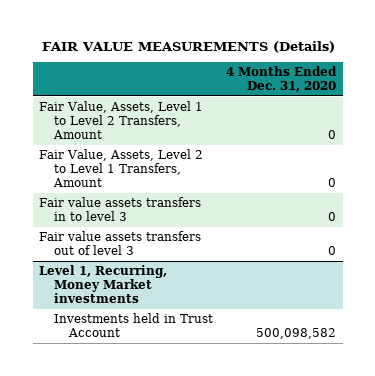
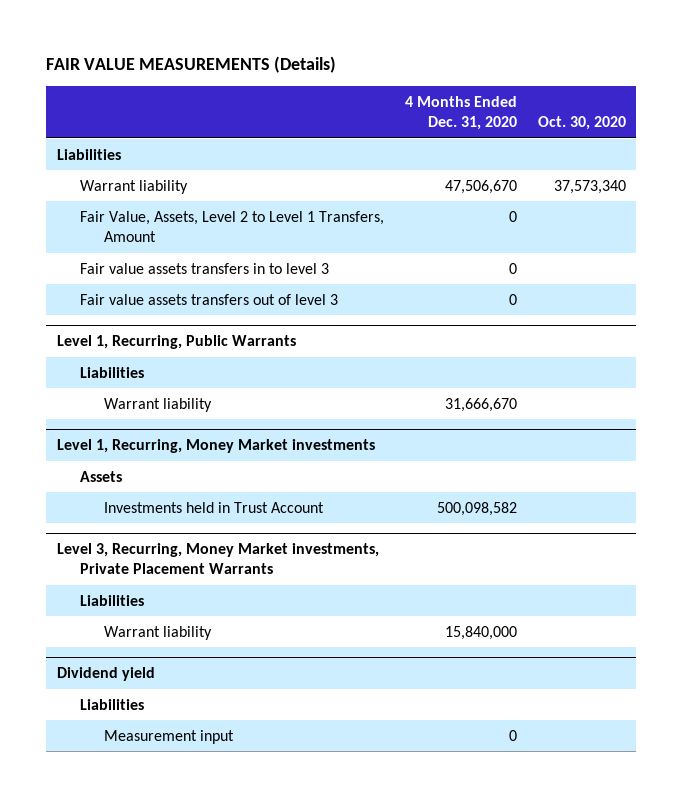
- | 4 Months Ended Dec. 31, 2020
+ | 4 Months Ended Dec. 31, 2020 | Oct. 30, 2020
- Fair Value, Assets, Level 1 to Level 2 Transfers, Amount | 0
+ Liabilities
+ Warrant liability | 47,506,670 | 37,573,340
+ Level 1, Recurring, Public Warrants
+ Liabilities
+ Warrant liability | 31,666,670 |
@ Level 1, Recurring, Money Market investments
+ Assets
+ Level 3, Recurring, Money Market investments, Private Placement Warrants
+ Liabilities
+ Warrant liability | 15,840,000 |
+ Dividend yield
+ Liabilities
+ Measurement input | 0 |

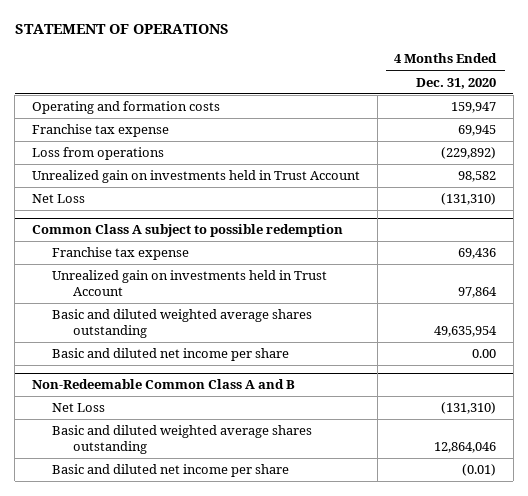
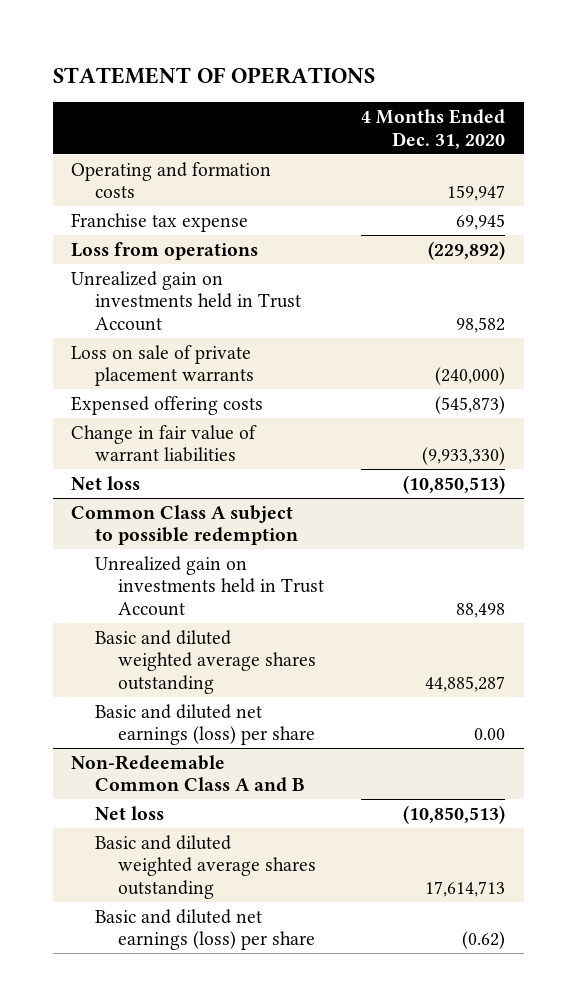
- Net Loss | (131,310)
+ Loss on sale of private placement warrants | (240,000)
+ Expensed offering costs | (545,873)
+ Change in fair value of warrant liabilities | (9,933,330)
+ Net loss | (10,850,513)
@ Common Class A subject to possible redemption
- Franchise tax expense | 69,436
- Unrealized gain on investments held in Trust Account | 97,864
- Basic and diluted weighted average shares outstanding | 49,635,954
- Basic and diluted net income per share | 0.00
+ Unrealized gain on investments held in Trust Account | 88,498
+ Basic and diluted weighted average shares outstanding | 44,885,287
+ Basic and diluted net earnings (loss) per share | 0.00
@ Non-Redeemable Common Class A and B
- Net Loss | (131,310)
- Basic and diluted weighted average shares outstanding | 12,864,046
- Basic and diluted net income per share | (0.01)
+ Net loss | (10,850,513)
+ Basic and diluted weighted average shares outstanding | 17,614,713
+ Basic and diluted net earnings (loss) per share | (0.62)

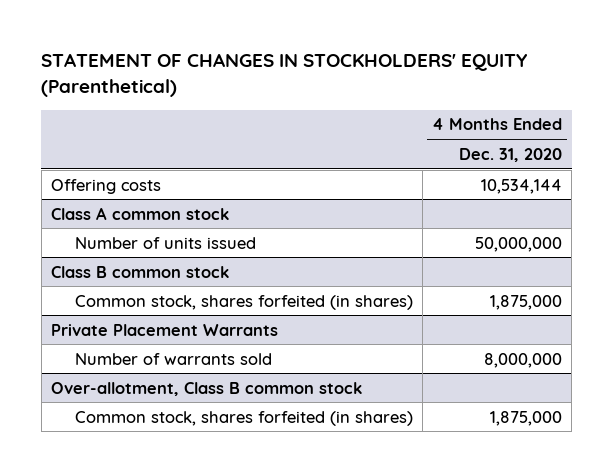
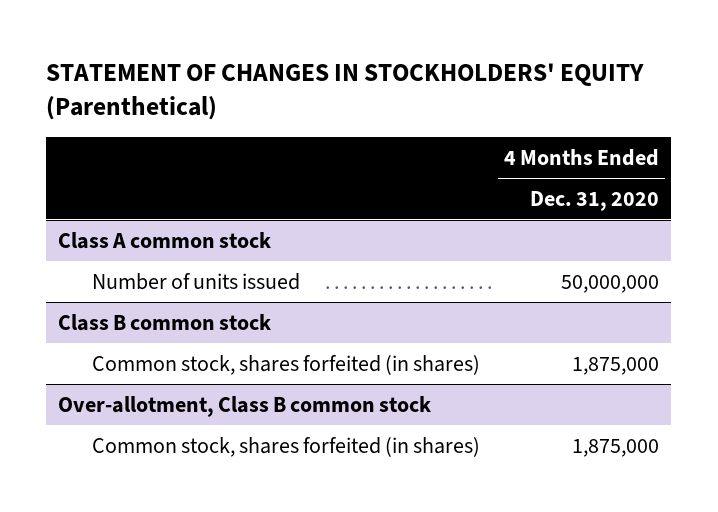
- Offering costs | 10,534,144
- Private Placement Warrants
- Number of warrants sold | 8,000,000

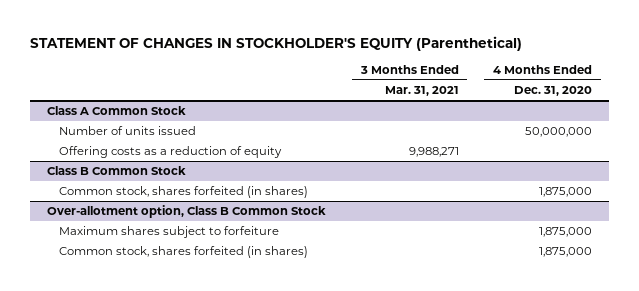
- STATEMENT OF CHANGES IN STOCKHOLDERS' EQUITY (Parenthetical)
+ STATEMENT OF CHANGES IN STOCKHOLDER'S EQUITY (Parenthetical)
- | 4 Months Ended Dec. 31, 2020
+ | 3 Months Ended Mar. 31, 2021 | 4 Months Ended Dec. 31, 2020
- Class A common stock
+ Class A Common Stock
- Class B common stock
+ Offering costs as a reduction of equity | 9,988,271 |
+ Class B Common Stock
- Over-allotment, Class B common stock
+ Over-allotment option, Class B Common Stock
+ Maximum shares subject to forfeiture | | 1,875,000

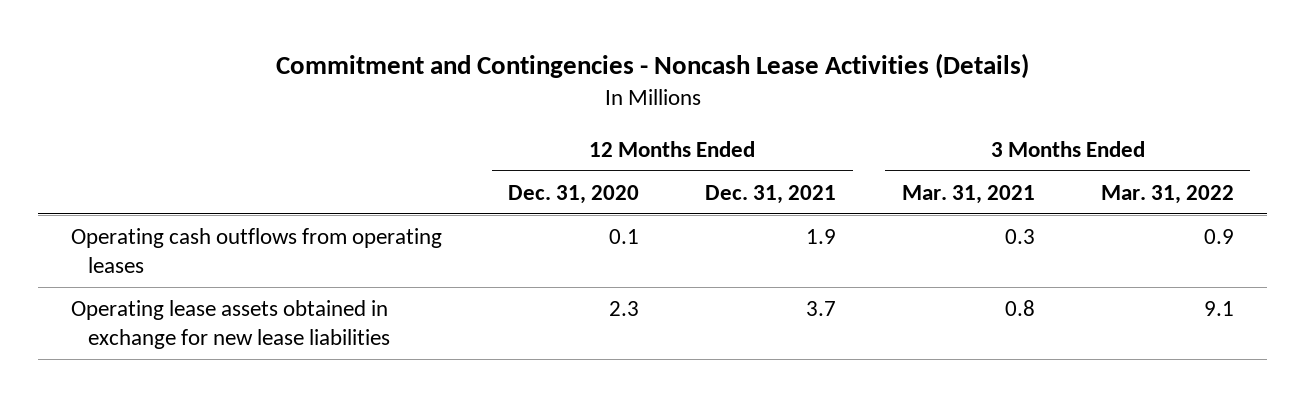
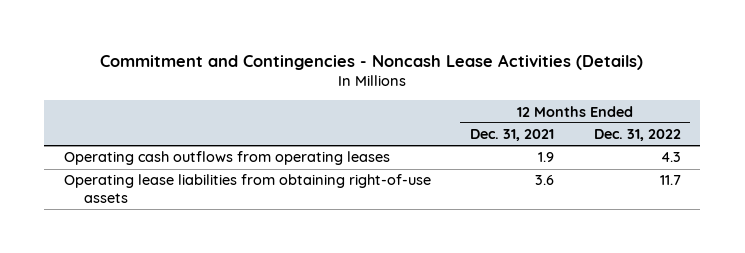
- | 12 Months Ended Dec. 31, 2020 | 12 Months Ended Dec. 31, 2021 | 3 Months Ended Mar. 31, 2021 | 3 Months Ended Mar. 31, 2022
+ | 12 Months Ended Dec. 31, 2021 | 12 Months Ended Dec. 31, 2022
- Operating lease assets obtained in exchange for new lease liabilities | 2.3 | 3.7 | 0.8 | 9.1
+ Operating lease liabilities from obtaining right-of-use assets | 3.6 | 11.7

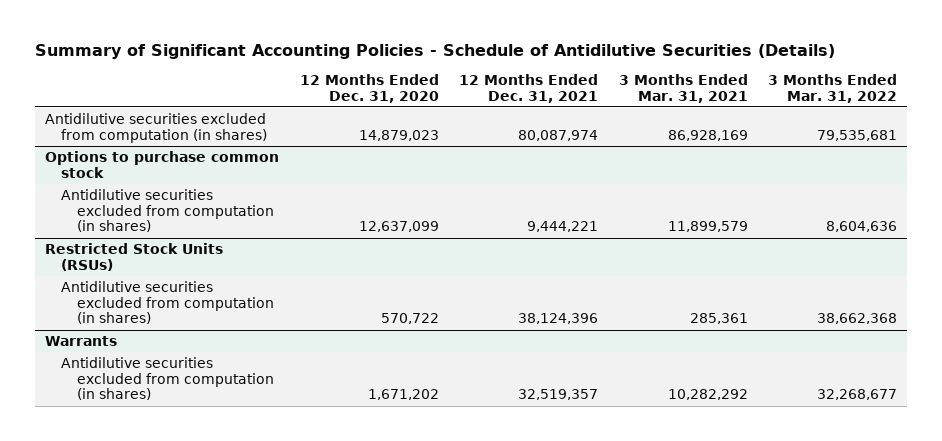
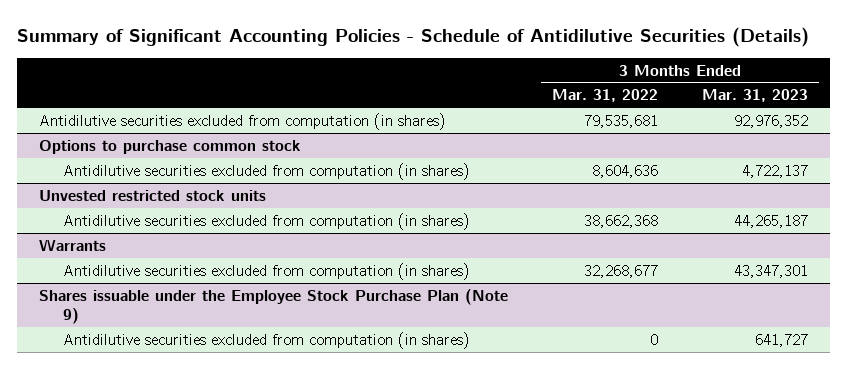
- | 12 Months Ended Dec. 31, 2020 | 12 Months Ended Dec. 31, 2021 | 3 Months Ended Mar. 31, 2021 | 3 Months Ended Mar. 31, 2022
+ | 3 Months Ended Mar. 31, 2022 | 3 Months Ended Mar. 31, 2023
- Restricted Stock Units (RSUs)
+ Unvested restricted stock units
+ Shares issuable under the Employee Stock Purchase Plan (Note 9)
+ Antidilutive securities excluded from computation (in shares) | 0 | 641,727

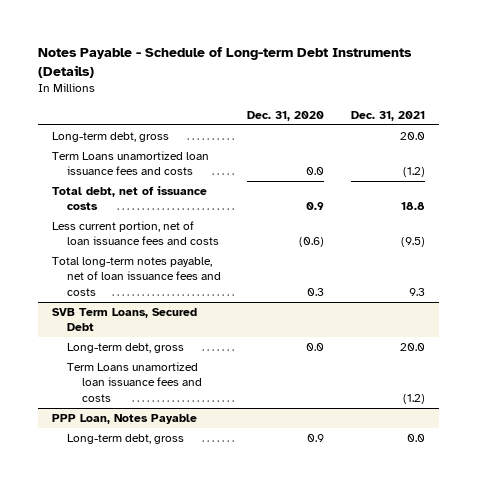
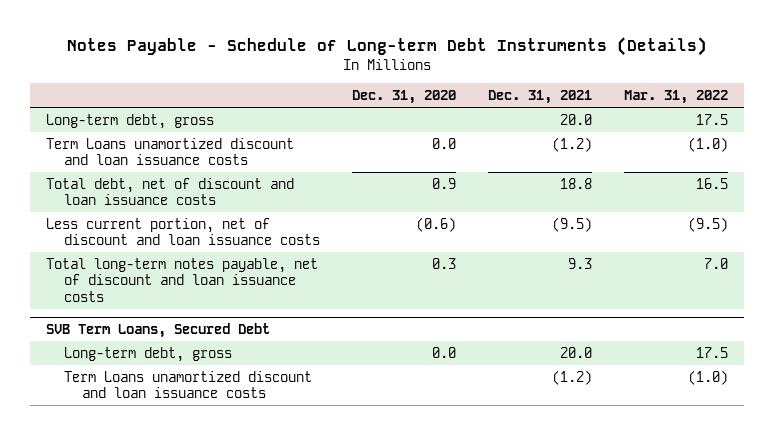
- | Dec. 31, 2020 | Dec. 31, 2021
+ | Dec. 31, 2020 | Dec. 31, 2021 | Mar. 31, 2022
- Term Loans unamortized loan issuance fees and costs | 0.0 | (1.2)
- Total debt, net of issuance costs | 0.9 | 18.8
- Less current portion, net of loan issuance fees and costs | (0.6) | (9.5)
- Total long-term notes payable, net of loan issuance fees and costs | 0.3 | 9.3
+ Term Loans unamortized discount and loan issuance costs | 0.0 | (1.2) | (1.0)
+ Total debt, net of discount and loan issuance costs | 0.9 | 18.8 | 16.5
+ Less current portion, net of discount and loan issuance costs | (0.6) | (9.5) | (9.5)
+ Total long-term notes payable, net of discount and loan issuance costs | 0.3 | 9.3 | 7.0
@ SVB Term Loans, Secured Debt
- Term Loans unamortized loan issuance fees and costs | | (1.2)
- PPP Loan, Notes Payable
- Long-term debt, gross | 0.9 | 0.0
@ SVB Term Loans, Secured Debt
+ Term Loans unamortized discount and loan issuance costs | | (1.2) | (1.0)

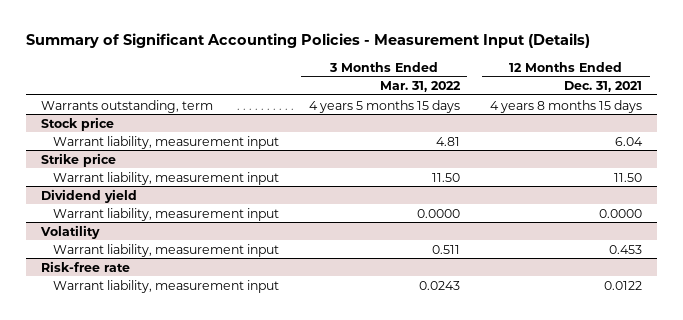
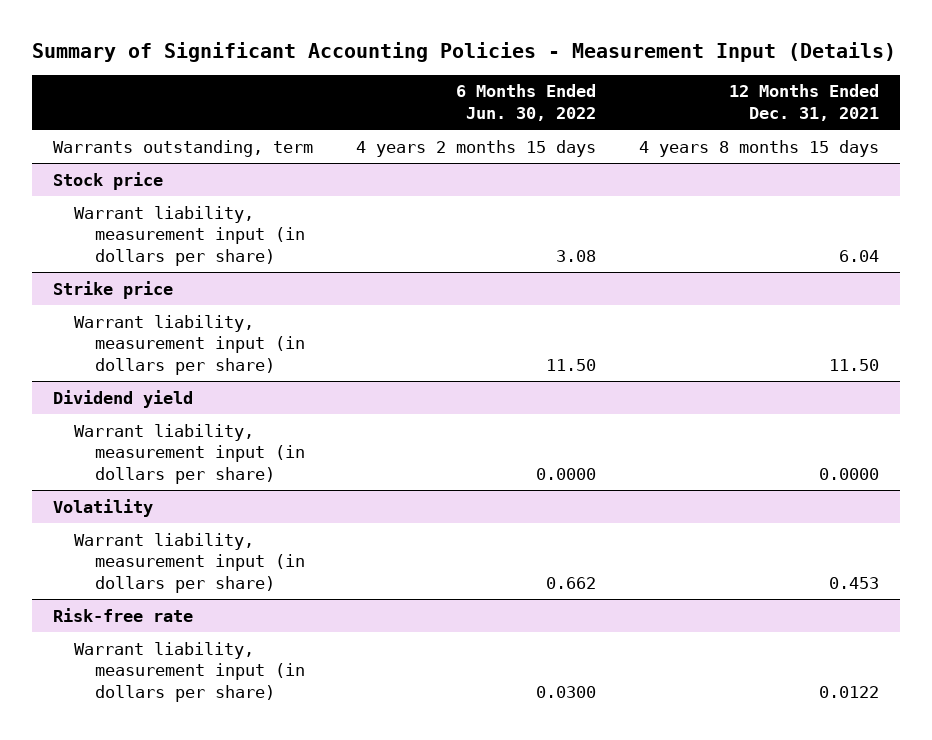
- | 3 Months Ended Mar. 31, 2022 | 12 Months Ended Dec. 31, 2021
+ | 6 Months Ended Jun. 30, 2022 | 12 Months Ended Dec. 31, 2021
@ Stock price
- Warrant liability, measurement input | 4.81 | 6.04
+ Warrant liability, measurement input (in dollars per share) | 3.08 | 6.04
@ Strike price
- Warrant liability, measurement input | 11.50 | 11.50
+ Warrant liability, measurement input (in dollars per share) | 11.50 | 11.50
@ Dividend yield
- Warrant liability, measurement input | 0.0000 | 0.0000
+ Warrant liability, measurement input (in dollars per share) | 0.0000 | 0.0000
@ Volatility
- Warrant liability, measurement input | 0.511 | 0.453
+ Warrant liability, measurement input (in dollars per share) | 0.662 | 0.453
@ Risk-free rate
- Warrant liability, measurement input | 0.0243 | 0.0122
+ Warrant liability, measurement input (in dollars per share) | 0.0300 | 0.0122

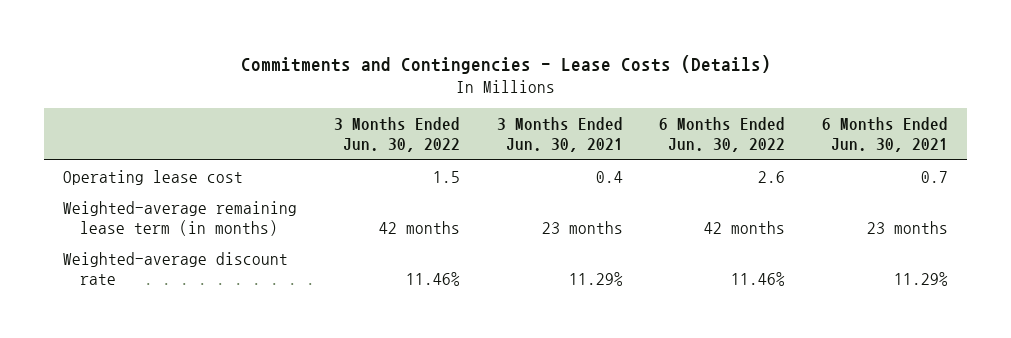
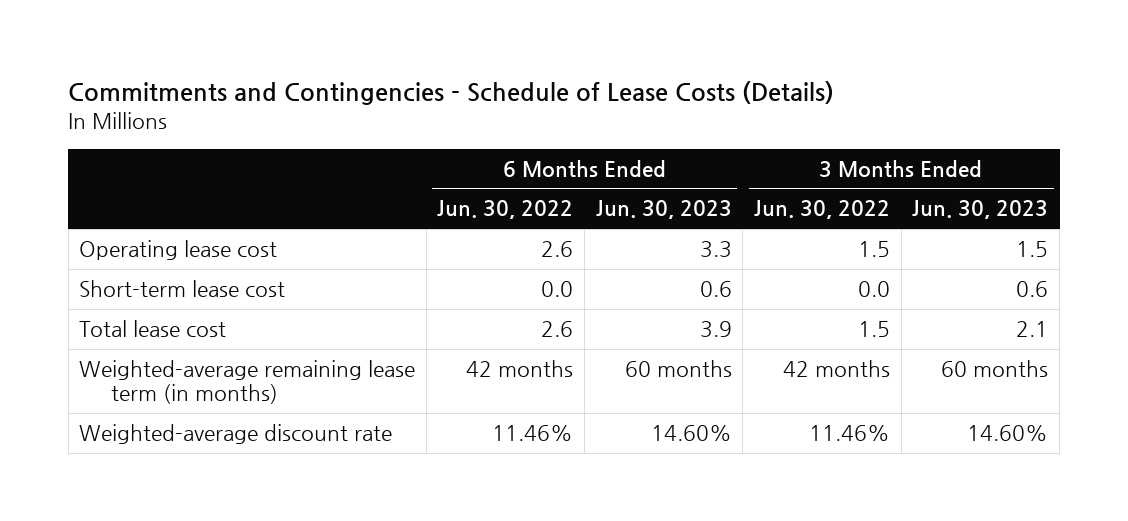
- Commitments and Contingencies - Lease Costs (Details)
+ Commitments and Contingencies - Schedule of Lease Costs (Details)
- | 3 Months Ended Jun. 30, 2022 | 3 Months Ended Jun. 30, 2021 | 6 Months Ended Jun. 30, 2022 | 6 Months Ended Jun. 30, 2021
+ | 6 Months Ended Jun. 30, 2022 | 6 Months Ended Jun. 30, 2023 | 3 Months Ended Jun. 30, 2022 | 3 Months Ended Jun. 30, 2023
+ Short-term lease cost | 0.0 | 0.6 | 0.0 | 0.6
+ Total lease cost | 2.6 | 3.9 | 1.5 | 2.1

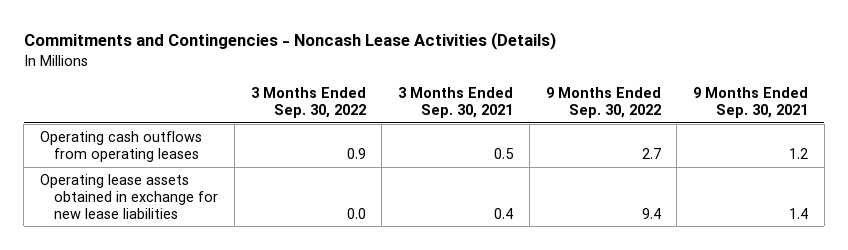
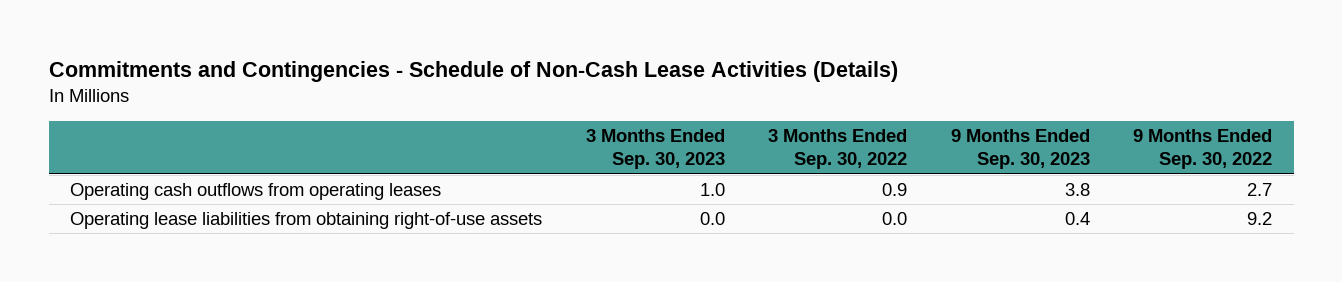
- Commitments and Contingencies - Noncash Lease Activities (Details)
+ Commitments and Contingencies - Schedule of Non-Cash Lease Activities (Details)
- | 3 Months Ended Sep. 30, 2022 | 3 Months Ended Sep. 30, 2021 | 9 Months Ended Sep. 30, 2022 | 9 Months Ended Sep. 30, 2021
+ | 3 Months Ended Sep. 30, 2023 | 3 Months Ended Sep. 30, 2022 | 9 Months Ended Sep. 30, 2023 | 9 Months Ended Sep. 30, 2022
- Operating lease assets obtained in exchange for new lease liabilities | 0.0 | 0.4 | 9.4 | 1.4
+ Operating lease liabilities from obtaining right-of-use assets | 0.0 | 0.0 | 0.4 | 9.2

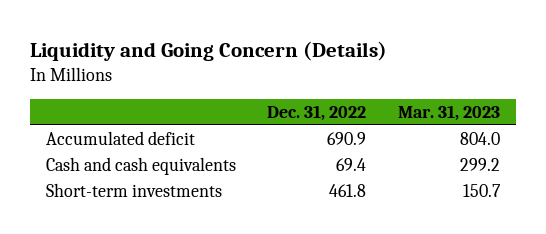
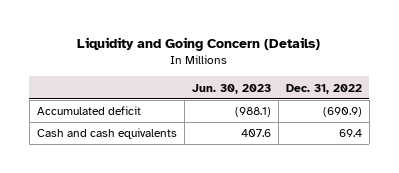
- | Dec. 31, 2022 | Mar. 31, 2023
+ | Jun. 30, 2023 | Dec. 31, 2022
- Accumulated deficit | 690.9 | 804.0
+ Accumulated deficit | (988.1) | (690.9)
- Short-term investments | 461.8 | 150.7

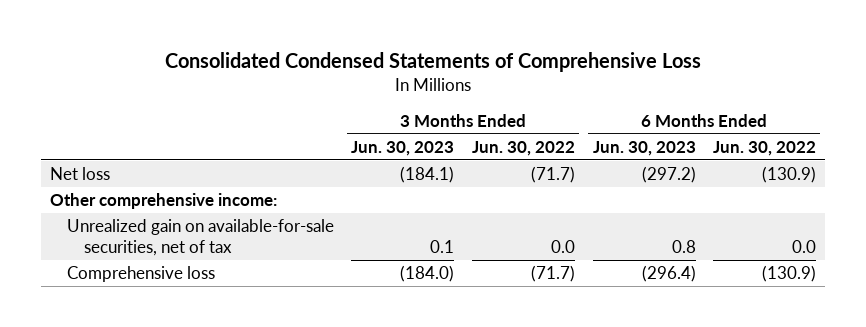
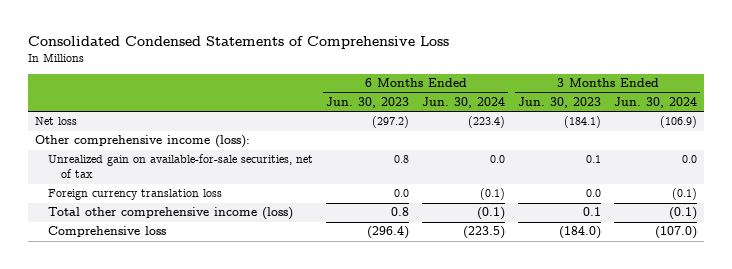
- | 3 Months Ended Jun. 30, 2023 | 3 Months Ended Jun. 30, 2022 | 6 Months Ended Jun. 30, 2023 | 6 Months Ended Jun. 30, 2022
+ | 6 Months Ended Jun. 30, 2023 | 6 Months Ended Jun. 30, 2024 | 3 Months Ended Jun. 30, 2023 | 3 Months Ended Jun. 30, 2024
- Other comprehensive income:
+ Other comprehensive income (loss):
+ Foreign currency translation loss | 0.0 | (0.1) | 0.0 | (0.1)
+ Total other comprehensive income (loss) | 0.8 | (0.1) | 0.1 | (0.1)

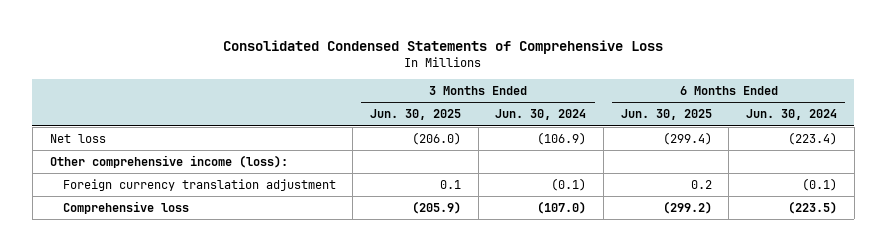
- | 6 Months Ended Jun. 30, 2023 | 6 Months Ended Jun. 30, 2024 | 3 Months Ended Jun. 30, 2023 | 3 Months Ended Jun. 30, 2024
+ | 3 Months Ended Jun. 30, 2025 | 3 Months Ended Jun. 30, 2024 | 6 Months Ended Jun. 30, 2025 | 6 Months Ended Jun. 30, 2024
- Unrealized gain on available-for-sale securities, net of tax | 0.8 | 0.0 | 0.1 | 0.0
- Foreign currency translation loss | 0.0 | (0.1) | 0.0 | (0.1)
- Total other comprehensive income (loss) | 0.8 | (0.1) | 0.1 | (0.1)
+ Foreign currency translation adjustment | 0.1 | (0.1) | 0.2 | (0.1)

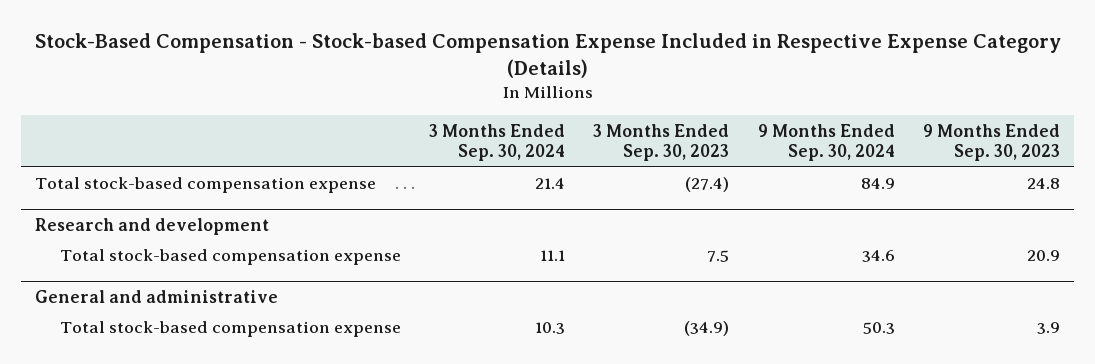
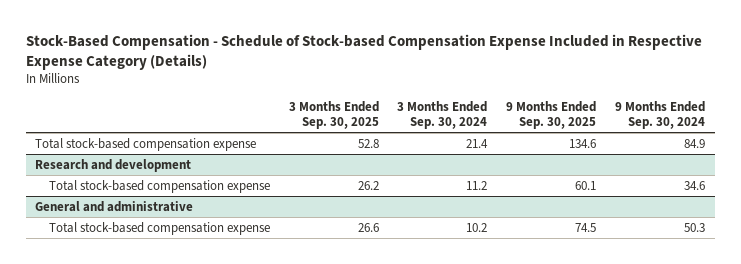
- Stock-Based Compensation - Stock-based Compensation Expense Included in Respective Expense Category (Details)
+ Stock-Based Compensation - Schedule of Stock-based Compensation Expense Included in Respective Expense Category (Details)
- | 3 Months Ended Sep. 30, 2024 | 3 Months Ended Sep. 30, 2023 | 9 Months Ended Sep. 30, 2024 | 9 Months Ended Sep. 30, 2023
+ | 3 Months Ended Sep. 30, 2025 | 3 Months Ended Sep. 30, 2024 | 9 Months Ended Sep. 30, 2025 | 9 Months Ended Sep. 30, 2024
@ Research and development
- Total stock-based compensation expense | 11.1 | 7.5 | 34.6 | 20.9
+ Total stock-based compensation expense | 26.2 | 11.2 | 60.1 | 34.6
@ General and administrative
- Total stock-based compensation expense | 10.3 | (34.9) | 50.3 | 3.9
+ Total stock-based compensation expense | 26.6 | 10.2 | 74.5 | 50.3

